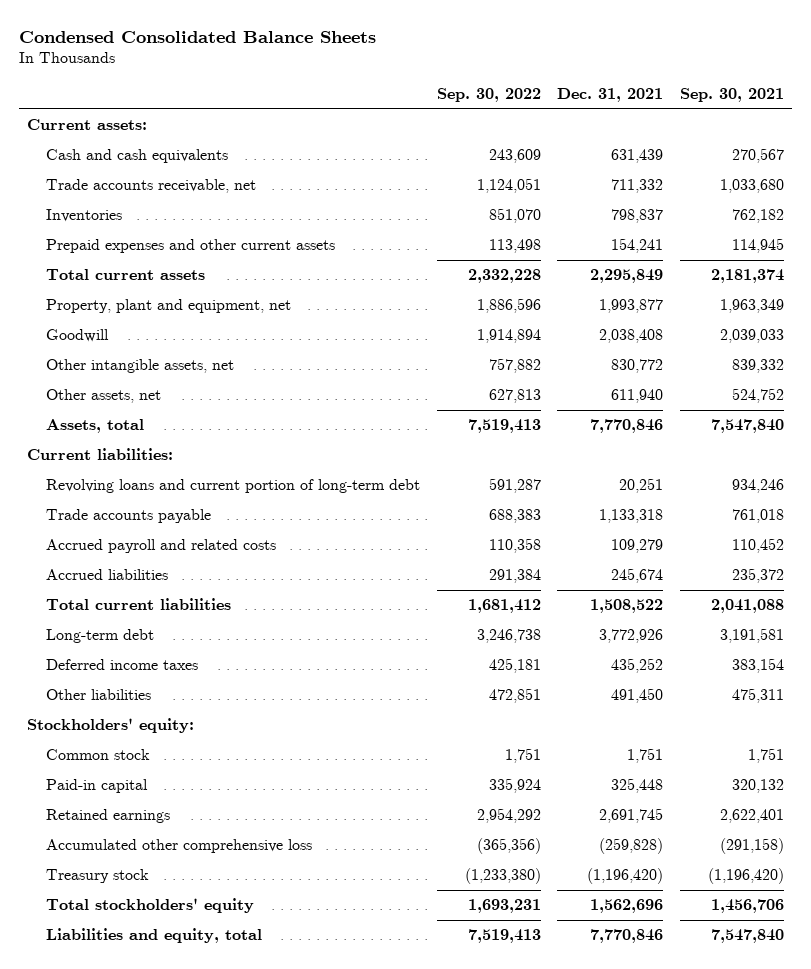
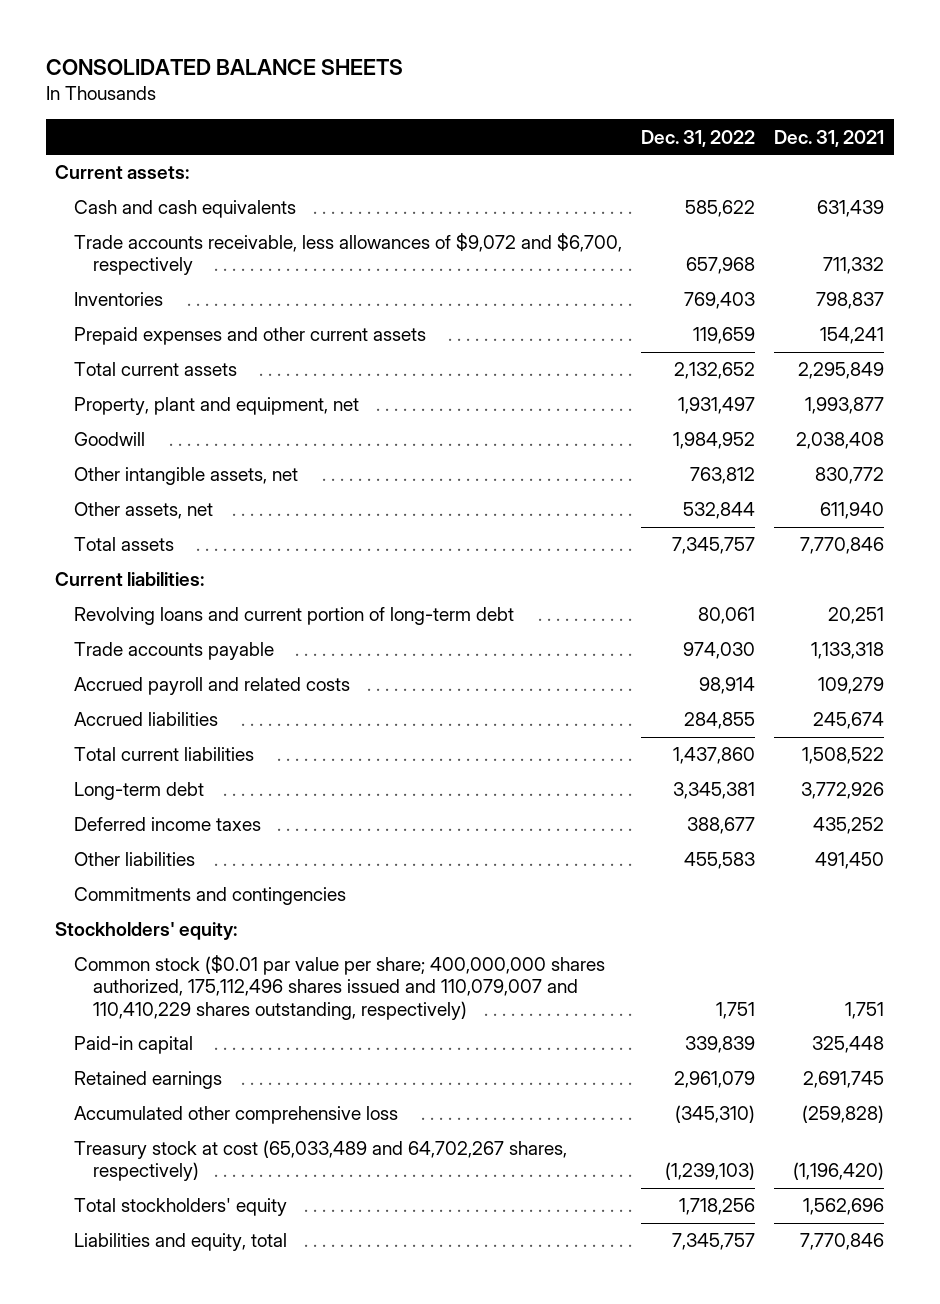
- Condensed Consolidated Balance Sheets
+ CONSOLIDATED BALANCE SHEETS
- | Sep. 30, 2022 | Dec. 31, 2021 | Sep. 30, 2021
+ | Dec. 31, 2022 | Dec. 31, 2021
- Trade accounts receivable, net | 1,124,051 | 711,332 | 1,033,680
+ Trade accounts receivable, less allowances of $9,072 and $6,700, respectively | 657,968 | 711,332
- Assets, total | 7,519,413 | 7,770,846 | 7,547,840
+ Total assets | 7,345,757 | 7,770,846
+ Commitments and contingencies
- Common stock | 1,751 | 1,751 | 1,751
+ Common stock ($0.01 par value per share; 400,000,000 shares authorized, 175,112,496 shares issued and 110,079,007 and 110,410,229 shares outstanding, respectively) | 1,751 | 1,751
- Treasury stock | (1,233,380) | (1,196,420) | (1,196,420)
+ Treasury stock at cost (65,033,489 and 64,702,267 shares, respectively) | (1,239,103) | (1,196,420)

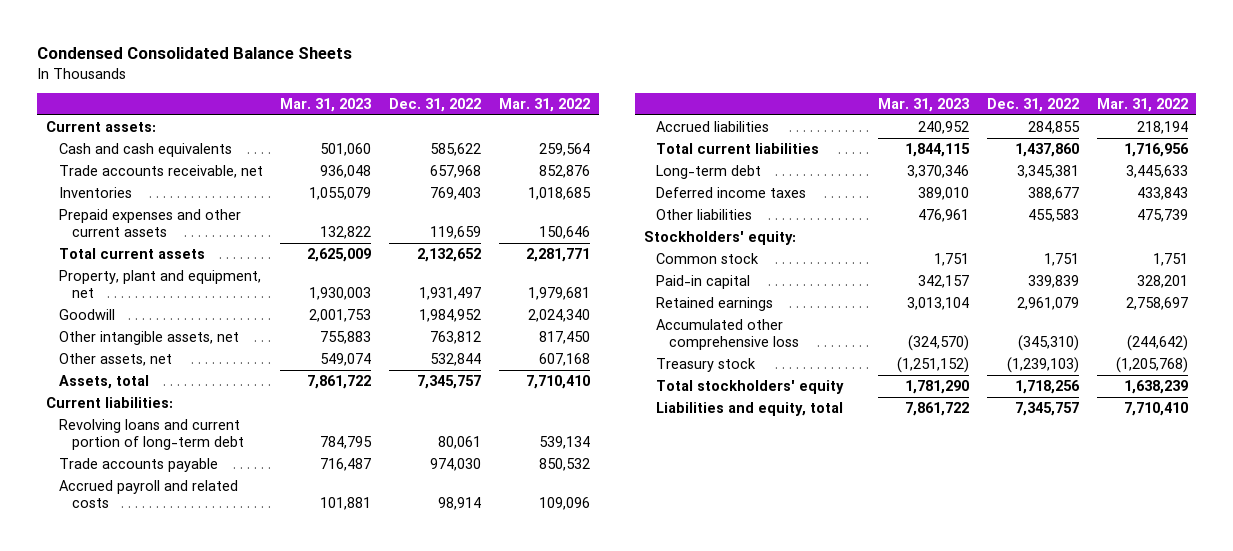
- CONSOLIDATED BALANCE SHEETS
+ Condensed Consolidated Balance Sheets
- | Dec. 31, 2022 | Dec. 31, 2021
+ | Mar. 31, 2023 | Dec. 31, 2022 | Mar. 31, 2022
- Trade accounts receivable, less allowances of $9,072 and $6,700, respectively | 657,968 | 711,332
+ Trade accounts receivable, net | 936,048 | 657,968 | 852,876
- Total assets | 7,345,757 | 7,770,846
+ Assets, total | 7,861,722 | 7,345,757 | 7,710,410
- Commitments and contingencies
- Common stock ($0.01 par value per share; 400,000,000 shares authorized, 175,112,496 shares issued and 110,079,007 and 110,410,229 shares outstanding, respectively) | 1,751 | 1,751
+ Common stock | 1,751 | 1,751 | 1,751
- Treasury stock at cost (65,033,489 and 64,702,267 shares, respectively) | (1,239,103) | (1,196,420)
+ Treasury stock | (1,251,152) | (1,239,103) | (1,205,768)

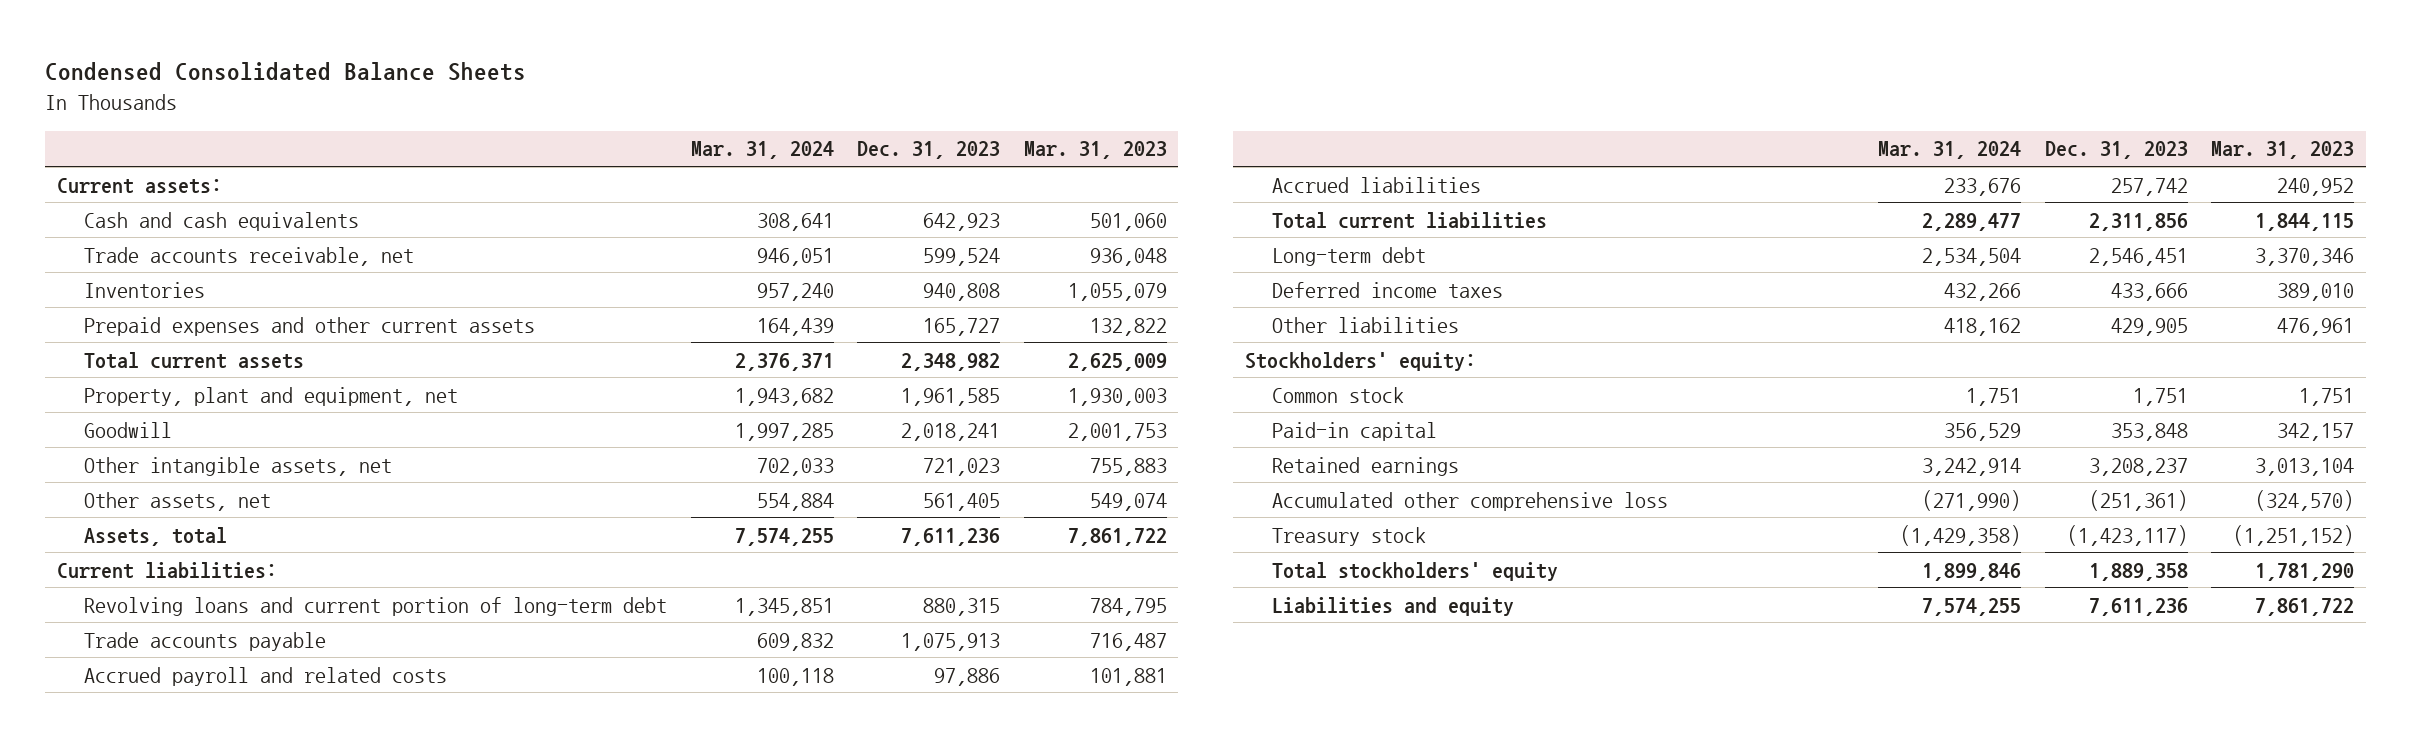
- | Mar. 31, 2023 | Dec. 31, 2022 | Mar. 31, 2022
+ | Mar. 31, 2024 | Dec. 31, 2023 | Mar. 31, 2023
- Liabilities and equity, total | 7,861,722 | 7,345,757 | 7,710,410
+ Liabilities and equity | 7,574,255 | 7,611,236 | 7,861,722

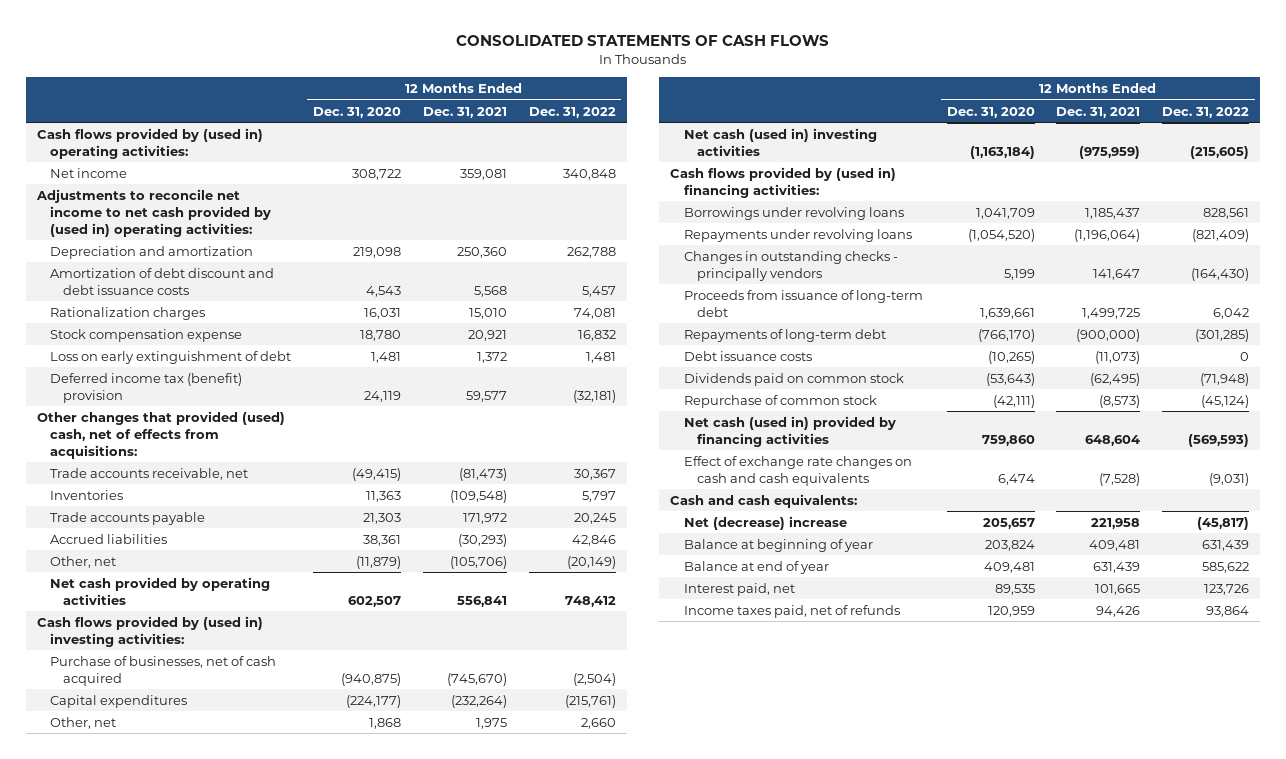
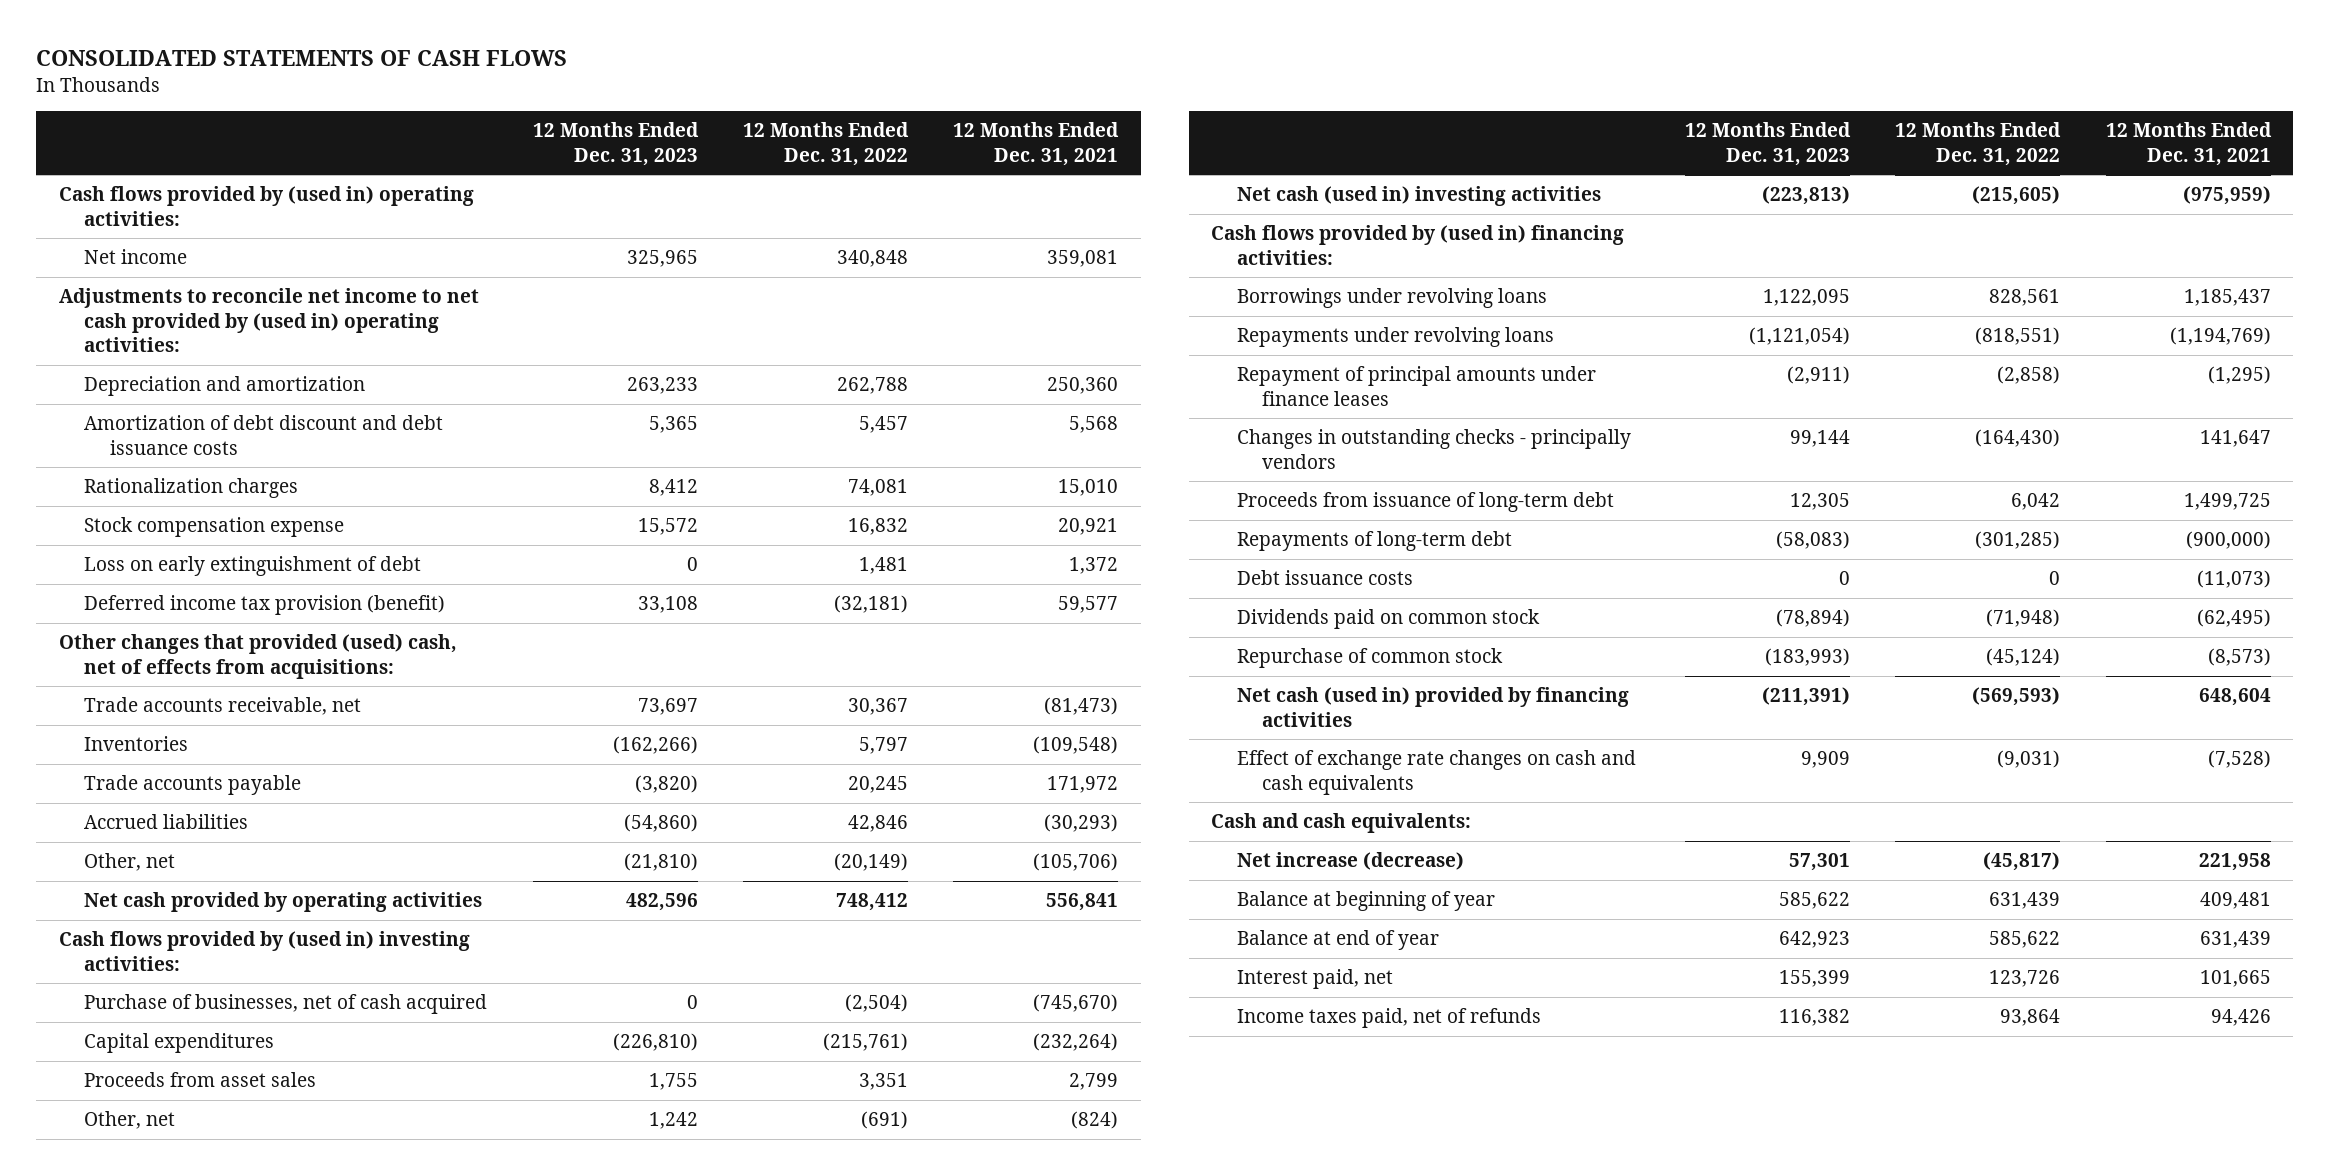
- | 12 Months Ended Dec. 31, 2020 | 12 Months Ended Dec. 31, 2021 | 12 Months Ended Dec. 31, 2022
+ | 12 Months Ended Dec. 31, 2023 | 12 Months Ended Dec. 31, 2022 | 12 Months Ended Dec. 31, 2021
- Deferred income tax (benefit) provision | 24,119 | 59,577 | (32,181)
+ Deferred income tax provision (benefit) | 33,108 | (32,181) | 59,577
- Other, net | 1,868 | 1,975 | 2,660
+ Proceeds from asset sales | 1,755 | 3,351 | 2,799
+ Other, net | 1,242 | (691) | (824)
- Repayments under revolving loans | (1,054,520) | (1,196,064) | (821,409)
+ Repayments under revolving loans | (1,121,054) | (818,551) | (1,194,769)
+ Repayment of principal amounts under finance leases | (2,911) | (2,858) | (1,295)
- Net (decrease) increase | 205,657 | 221,958 | (45,817)
+ Net increase (decrease) | 57,301 | (45,817) | 221,958

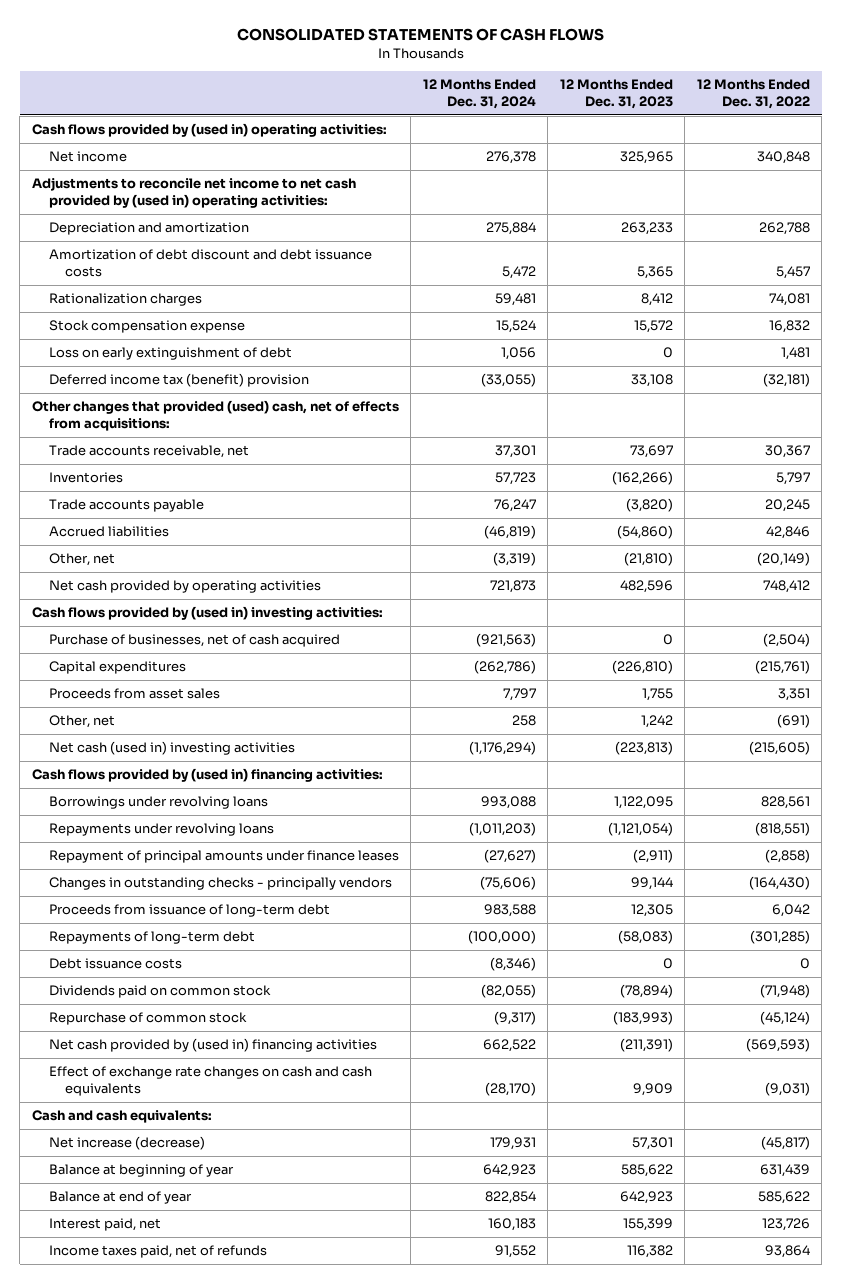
- | 12 Months Ended Dec. 31, 2023 | 12 Months Ended Dec. 31, 2022 | 12 Months Ended Dec. 31, 2021
+ | 12 Months Ended Dec. 31, 2024 | 12 Months Ended Dec. 31, 2023 | 12 Months Ended Dec. 31, 2022
- Deferred income tax provision (benefit) | 33,108 | (32,181) | 59,577
+ Deferred income tax (benefit) provision | (33,055) | 33,108 | (32,181)
- Net cash (used in) provided by financing activities | (211,391) | (569,593) | 648,604
+ Net cash provided by (used in) financing activities | 662,522 | (211,391) | (569,593)

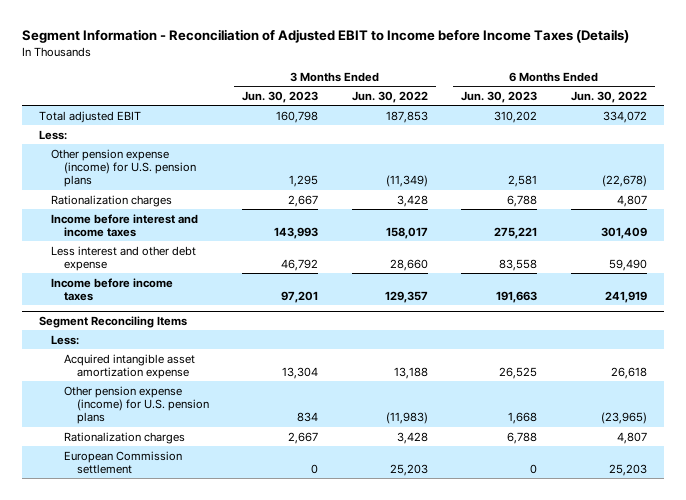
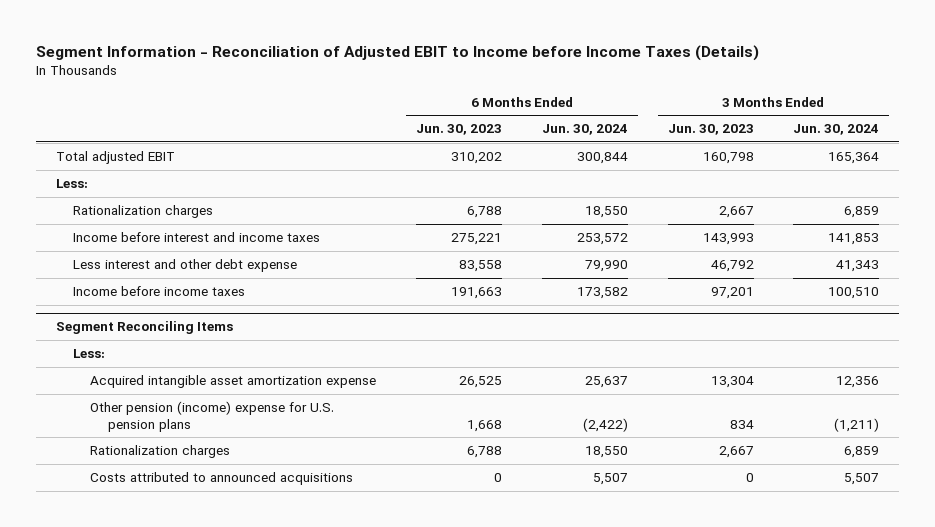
- | 3 Months Ended Jun. 30, 2023 | 3 Months Ended Jun. 30, 2022 | 6 Months Ended Jun. 30, 2023 | 6 Months Ended Jun. 30, 2022
+ | 6 Months Ended Jun. 30, 2023 | 6 Months Ended Jun. 30, 2024 | 3 Months Ended Jun. 30, 2023 | 3 Months Ended Jun. 30, 2024
- Other pension expense (income) for U.S. pension plans | 1,295 | (11,349) | 2,581 | (22,678)
@ Segment Reconciling Items
- Other pension expense (income) for U.S. pension plans | 834 | (11,983) | 1,668 | (23,965)
+ Other pension (income) expense for U.S. pension plans | 1,668 | (2,422) | 834 | (1,211)
- European Commission settlement | 0 | 25,203 | 0 | 25,203
+ Costs attributed to announced acquisitions | 0 | 5,507 | 0 | 5,507

